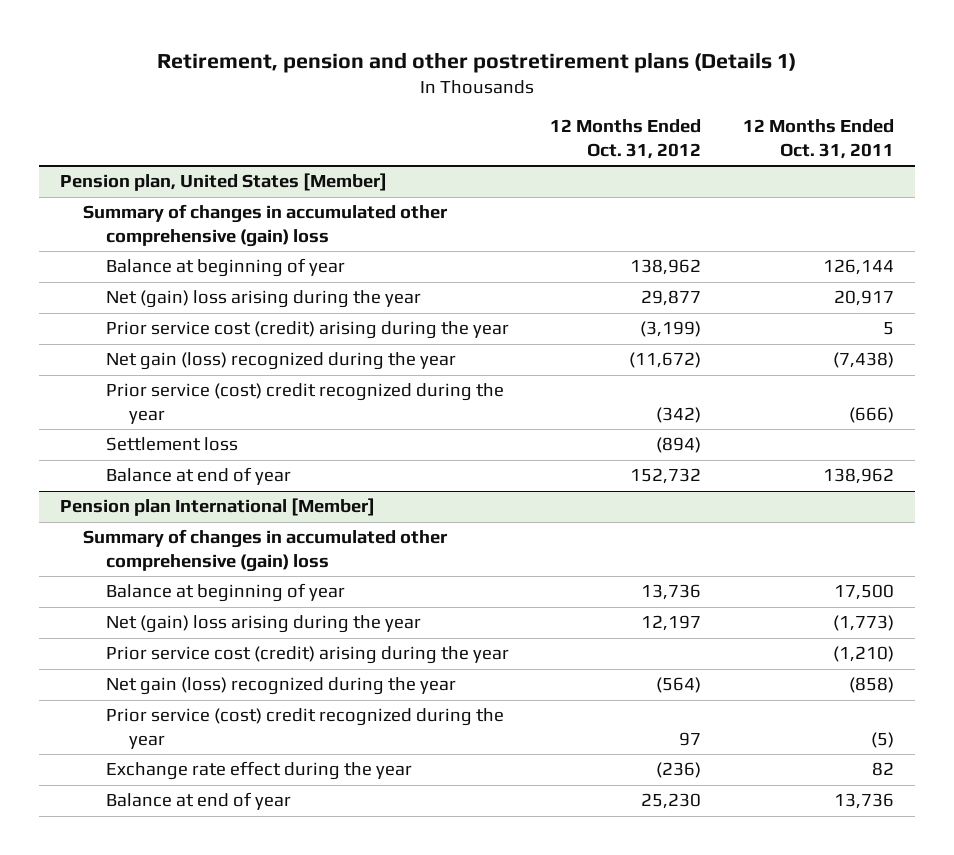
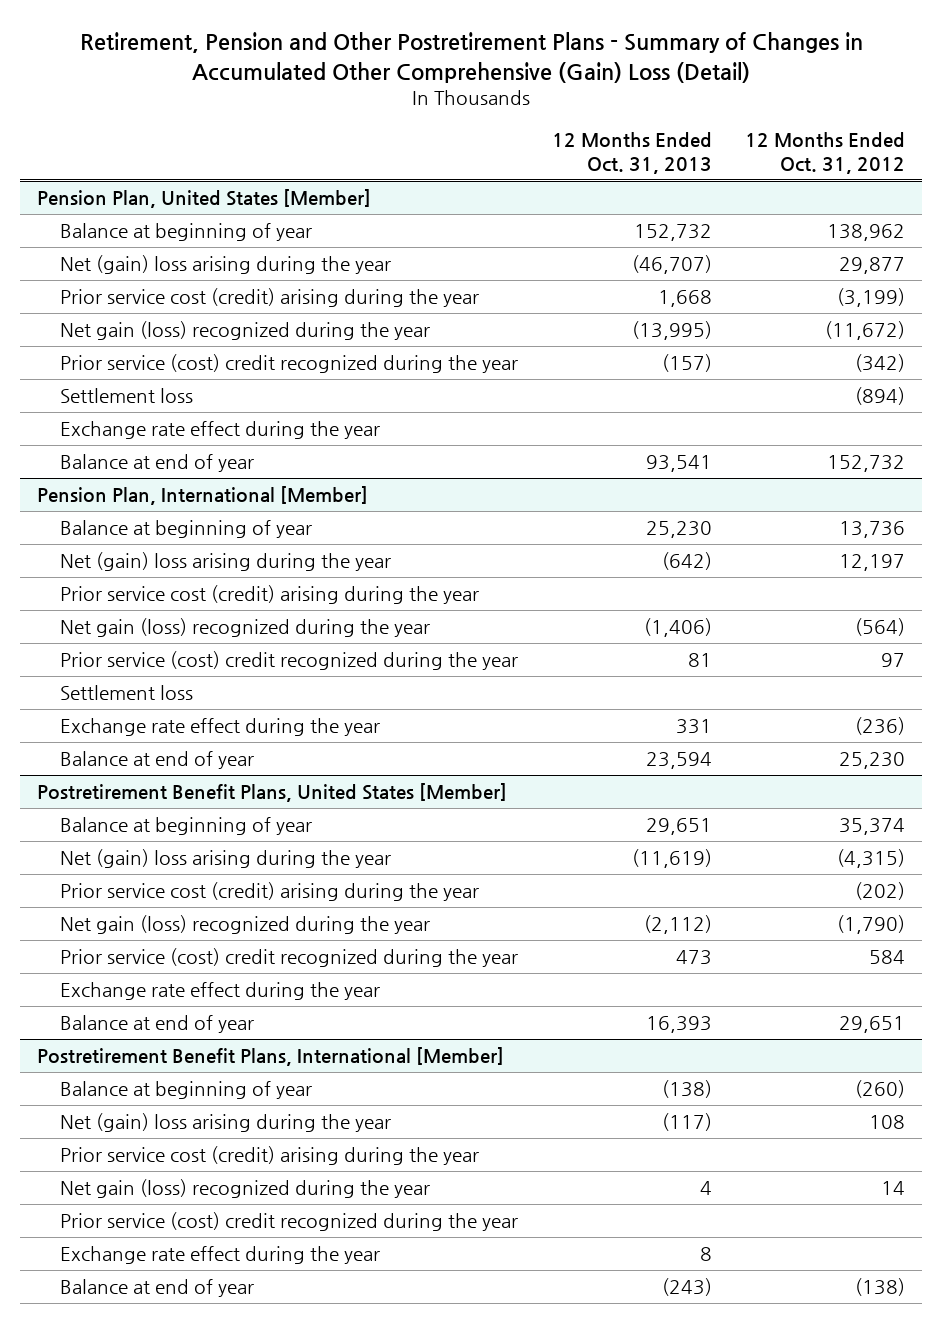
- Retirement, pension and other postretirement plans (Details 1)
+ Retirement, Pension and Other Postretirement Plans - Summary of Changes in Accumulated Other Comprehensive (Gain) Loss (Detail)
- | 12 Months Ended Oct. 31, 2012 | 12 Months Ended Oct. 31, 2011
+ | 12 Months Ended Oct. 31, 2013 | 12 Months Ended Oct. 31, 2012
- Pension plan, United States [Member]
- Summary of changes in accumulated other comprehensive (gain) loss
+ Pension Plan, United States [Member]
+ Exchange rate effect during the year
- Pension plan International [Member]
- Summary of changes in accumulated other comprehensive (gain) loss
+ Pension Plan, International [Member]
+ Settlement loss
+ Postretirement Benefit Plans, United States [Member]
+ Balance at beginning of year | 29,651 | 35,374
+ Net (gain) loss arising during the year | (11,619) | (4,315)
+ Prior service cost (credit) arising during the year | | (202)
+ Net gain (loss) recognized during the year | (2,112) | (1,790)
+ Prior service (cost) credit recognized during the year | 473 | 584
+ Exchange rate effect during the year
+ Balance at end of year | 16,393 | 29,651
+ Postretirement Benefit Plans, International [Member]
+ Balance at beginning of year | (138) | (260)
+ Net (gain) loss arising during the year | (117) | 108
+ Prior service cost (credit) arising during the year
+ Net gain (loss) recognized during the year | 4 | 14
+ Prior service (cost) credit recognized during the year
+ Exchange rate effect during the year | 8 |
+ Balance at end of year | (243) | (138)

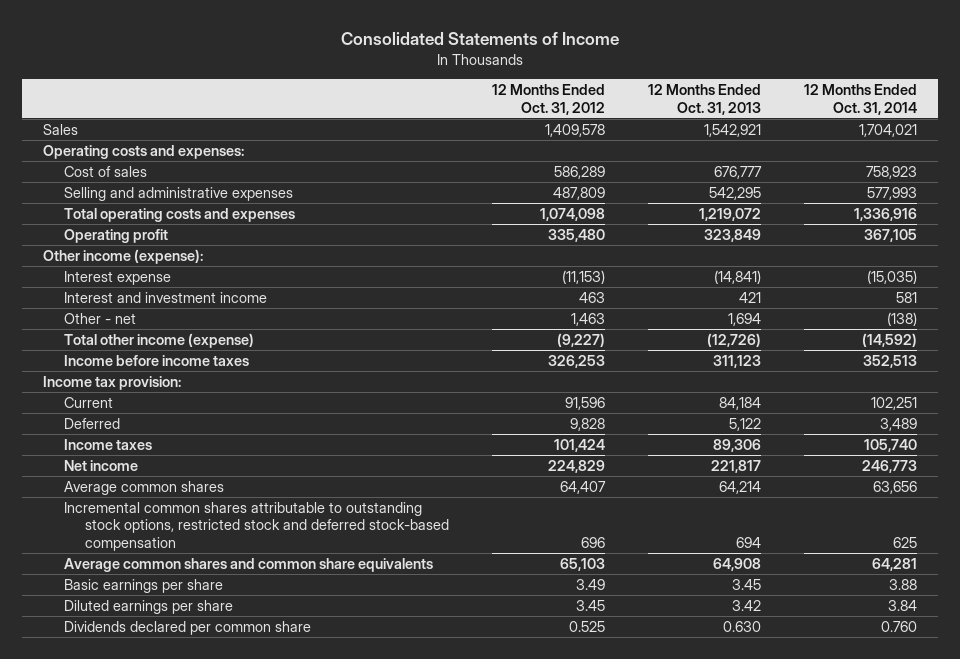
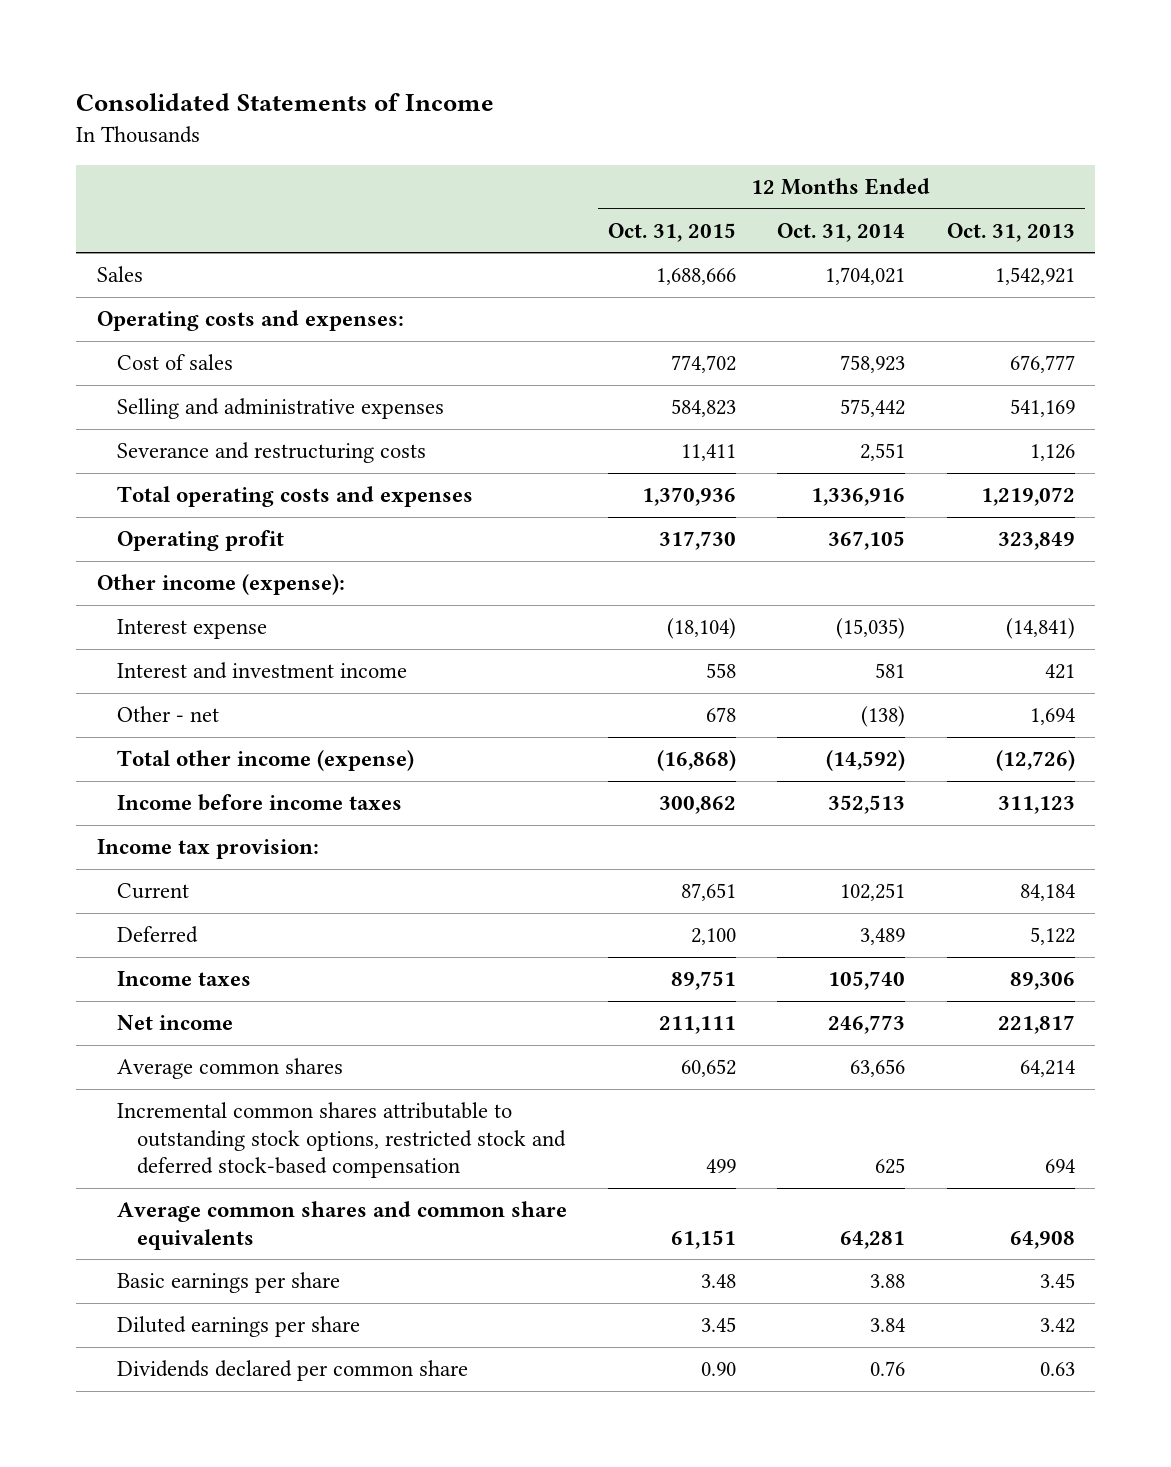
- | 12 Months Ended Oct. 31, 2012 | 12 Months Ended Oct. 31, 2013 | 12 Months Ended Oct. 31, 2014
+ | 12 Months Ended Oct. 31, 2015 | 12 Months Ended Oct. 31, 2014 | 12 Months Ended Oct. 31, 2013
- Selling and administrative expenses | 487,809 | 542,295 | 577,993
+ Selling and administrative expenses | 584,823 | 575,442 | 541,169
+ Severance and restructuring costs | 11,411 | 2,551 | 1,126
- Dividends declared per common share | 0.525 | 0.630 | 0.760
+ Dividends declared per common share | 0.90 | 0.76 | 0.63

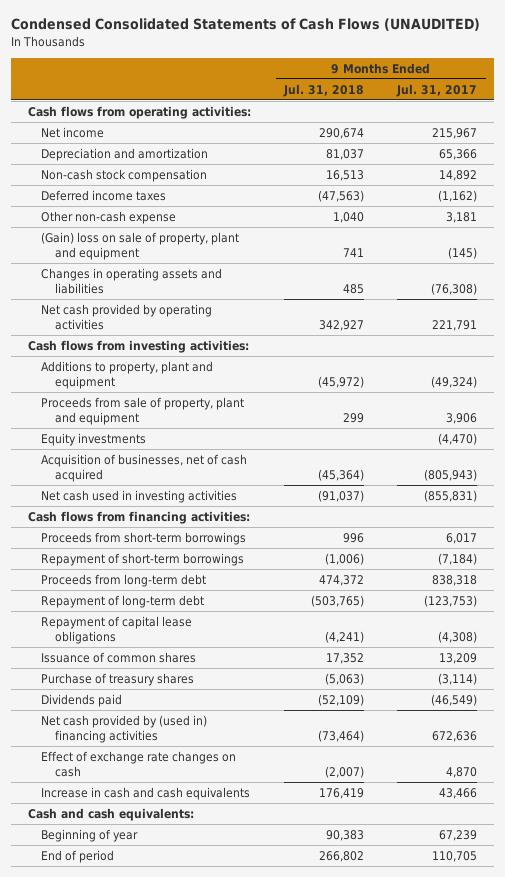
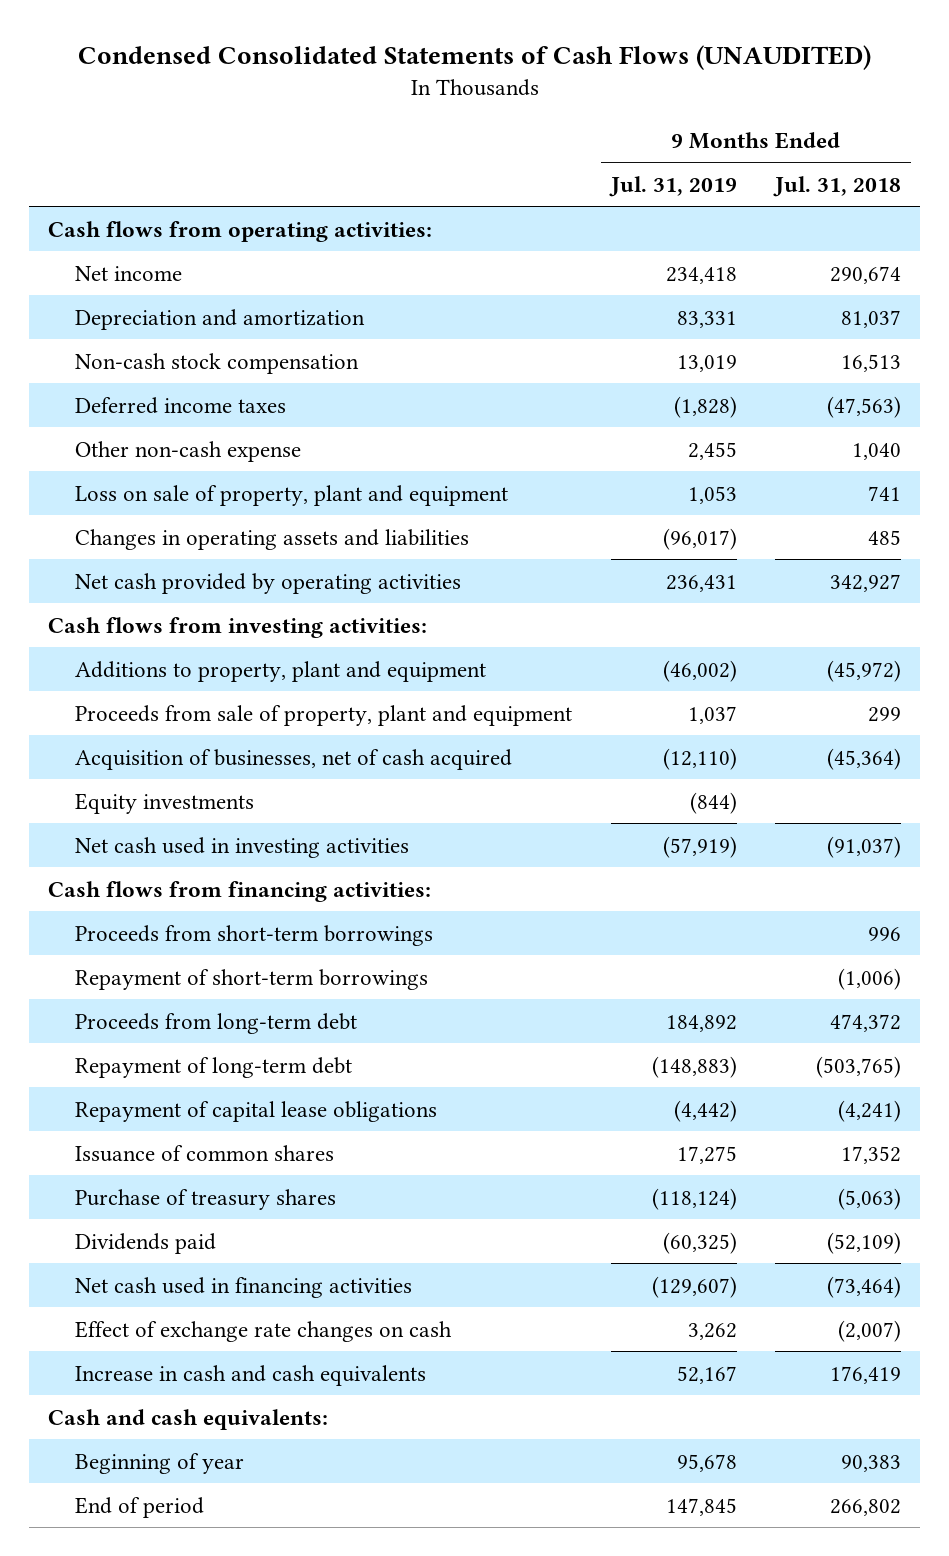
- | 9 Months Ended Jul. 31, 2018 | 9 Months Ended Jul. 31, 2017
+ | 9 Months Ended Jul. 31, 2019 | 9 Months Ended Jul. 31, 2018
- (Gain) loss on sale of property, plant and equipment | 741 | (145)
+ Loss on sale of property, plant and equipment | 1,053 | 741
moved down: Equity investments | (844) |
- Net cash provided by (used in) financing activities | (73,464) | 672,636
+ Net cash used in financing activities | (129,607) | (73,464)

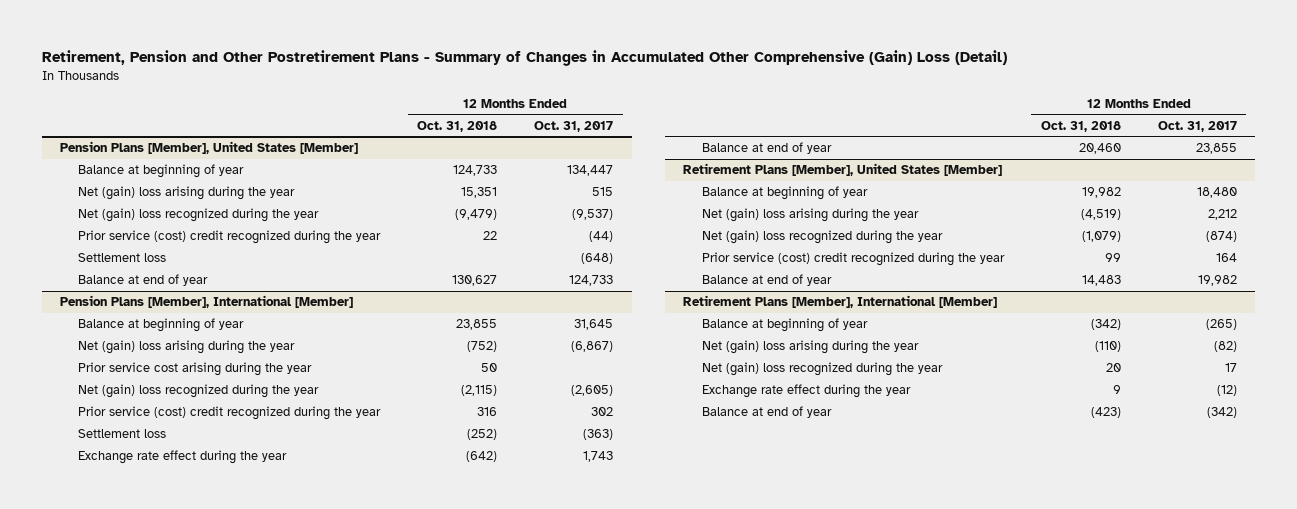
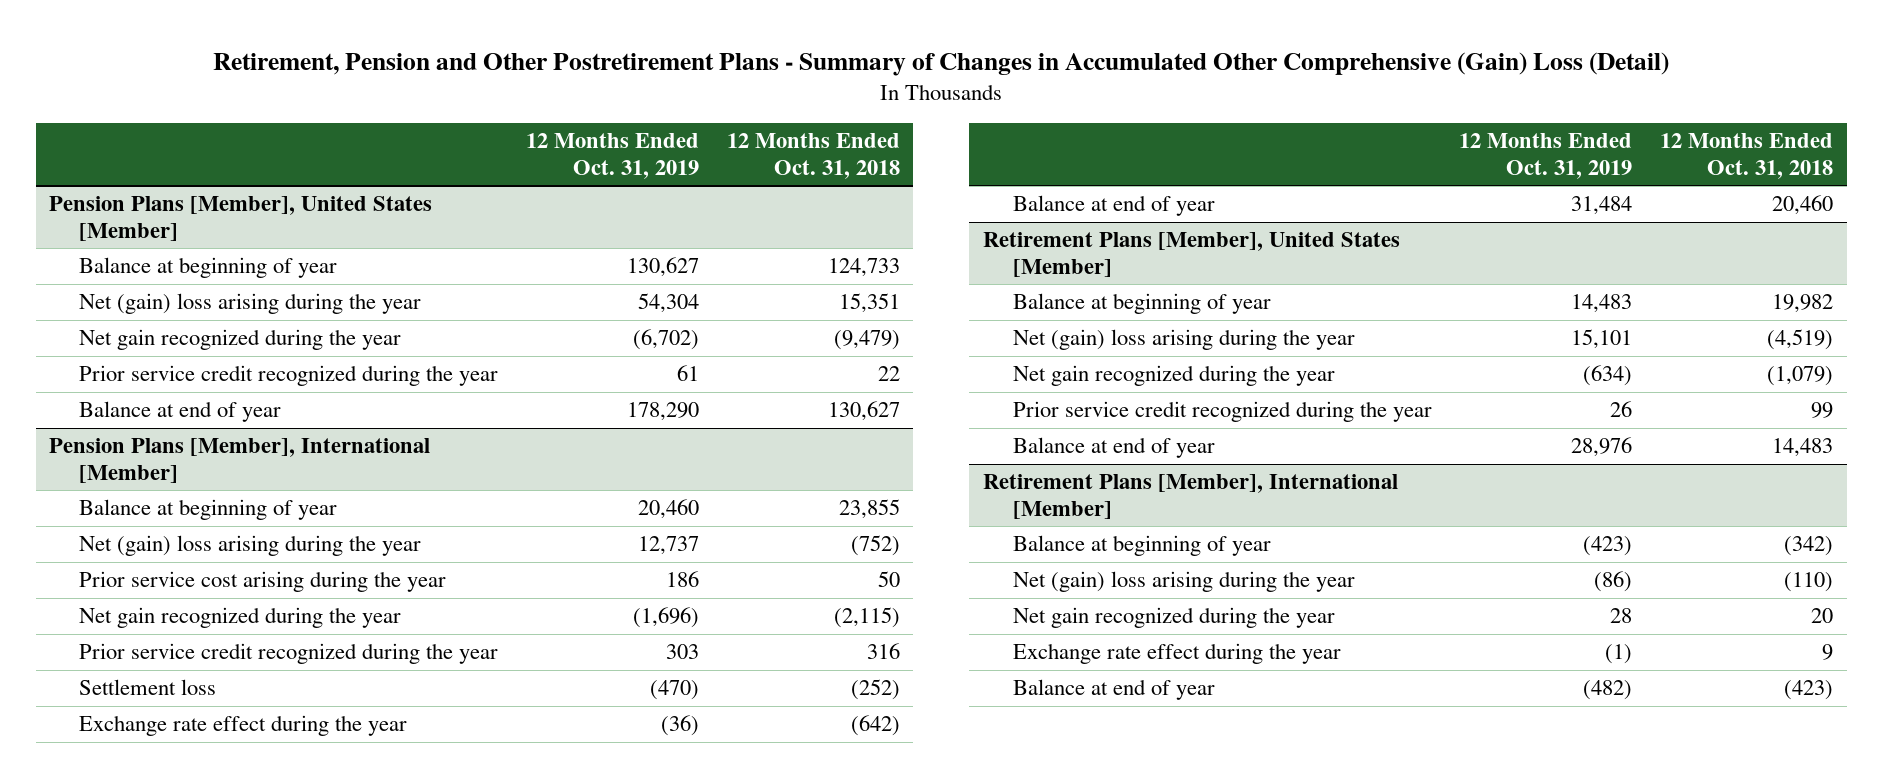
- | 12 Months Ended Oct. 31, 2018 | 12 Months Ended Oct. 31, 2017
+ | 12 Months Ended Oct. 31, 2019 | 12 Months Ended Oct. 31, 2018
@ Pension Plans [Member], United States [Member]
- Net (gain) loss recognized during the year | (9,479) | (9,537)
- Prior service (cost) credit recognized during the year | 22 | (44)
- Settlement loss | | (648)
+ Net gain recognized during the year | (6,702) | (9,479)
+ Prior service credit recognized during the year | 61 | 22
@ Pension Plans [Member], International [Member]
- Net (gain) loss recognized during the year | (2,115) | (2,605)
- Prior service (cost) credit recognized during the year | 316 | 302
+ Net gain recognized during the year | (1,696) | (2,115)
+ Prior service credit recognized during the year | 303 | 316
@ Retirement Plans [Member], United States [Member]
- Net (gain) loss recognized during the year | (1,079) | (874)
- Prior service (cost) credit recognized during the year | 99 | 164
+ Net gain recognized during the year | (634) | (1,079)
+ Prior service credit recognized during the year | 26 | 99
@ Retirement Plans [Member], International [Member]
- Net (gain) loss recognized during the year | 20 | 17
+ Net gain recognized during the year | 28 | 20

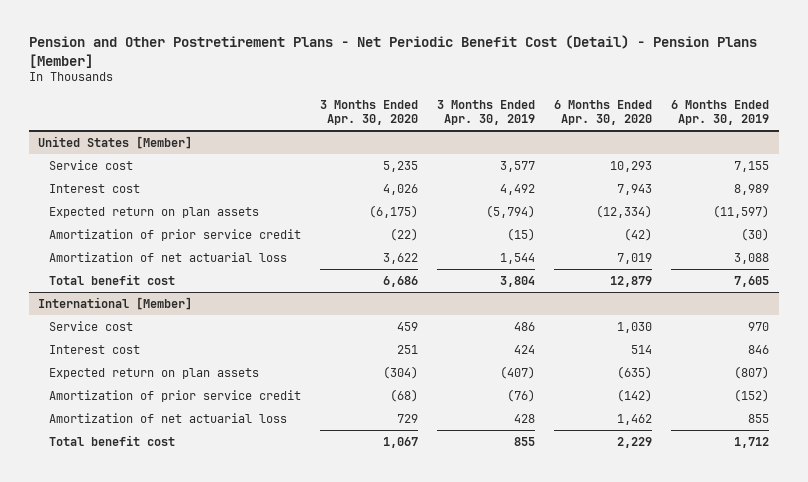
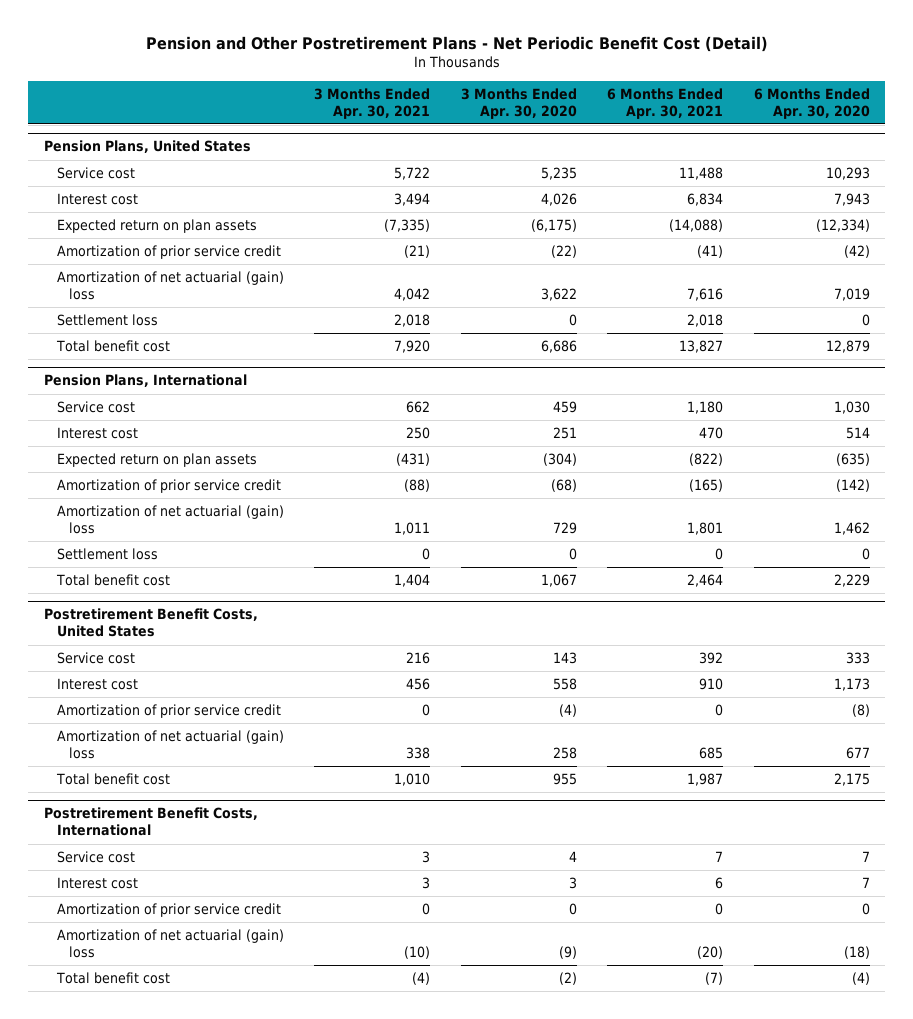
- Pension and Other Postretirement Plans - Net Periodic Benefit Cost (Detail) - Pension Plans [Member]
+ Pension and Other Postretirement Plans - Net Periodic Benefit Cost (Detail)
- | 3 Months Ended Apr. 30, 2020 | 3 Months Ended Apr. 30, 2019 | 6 Months Ended Apr. 30, 2020 | 6 Months Ended Apr. 30, 2019
+ | 3 Months Ended Apr. 30, 2021 | 3 Months Ended Apr. 30, 2020 | 6 Months Ended Apr. 30, 2021 | 6 Months Ended Apr. 30, 2020
- United States [Member]
+ Pension Plans, United States
- Amortization of net actuarial loss | 3,622 | 1,544 | 7,019 | 3,088
+ Amortization of net actuarial (gain) loss | 4,042 | 3,622 | 7,616 | 7,019
+ Settlement loss | 2,018 | 0 | 2,018 | 0
- International [Member]
+ Pension Plans, International
- Amortization of net actuarial loss | 729 | 428 | 1,462 | 855
+ Amortization of net actuarial (gain) loss | 1,011 | 729 | 1,801 | 1,462
+ Settlement loss | 0 | 0 | 0 | 0
+ Postretirement Benefit Costs, United States
+ Service cost | 216 | 143 | 392 | 333
+ Interest cost | 456 | 558 | 910 | 1,173
+ Amortization of prior service credit | 0 | (4) | 0 | (8)
+ Amortization of net actuarial (gain) loss | 338 | 258 | 685 | 677
+ Total benefit cost | 1,010 | 955 | 1,987 | 2,175
+ Postretirement Benefit Costs, International
+ Service cost | 3 | 4 | 7 | 7
+ Interest cost | 3 | 3 | 6 | 7
+ Amortization of prior service credit | 0 | 0 | 0 | 0
+ Amortization of net actuarial (gain) loss | (10) | (9) | (20) | (18)
+ Total benefit cost | (4) | (2) | (7) | (4)

